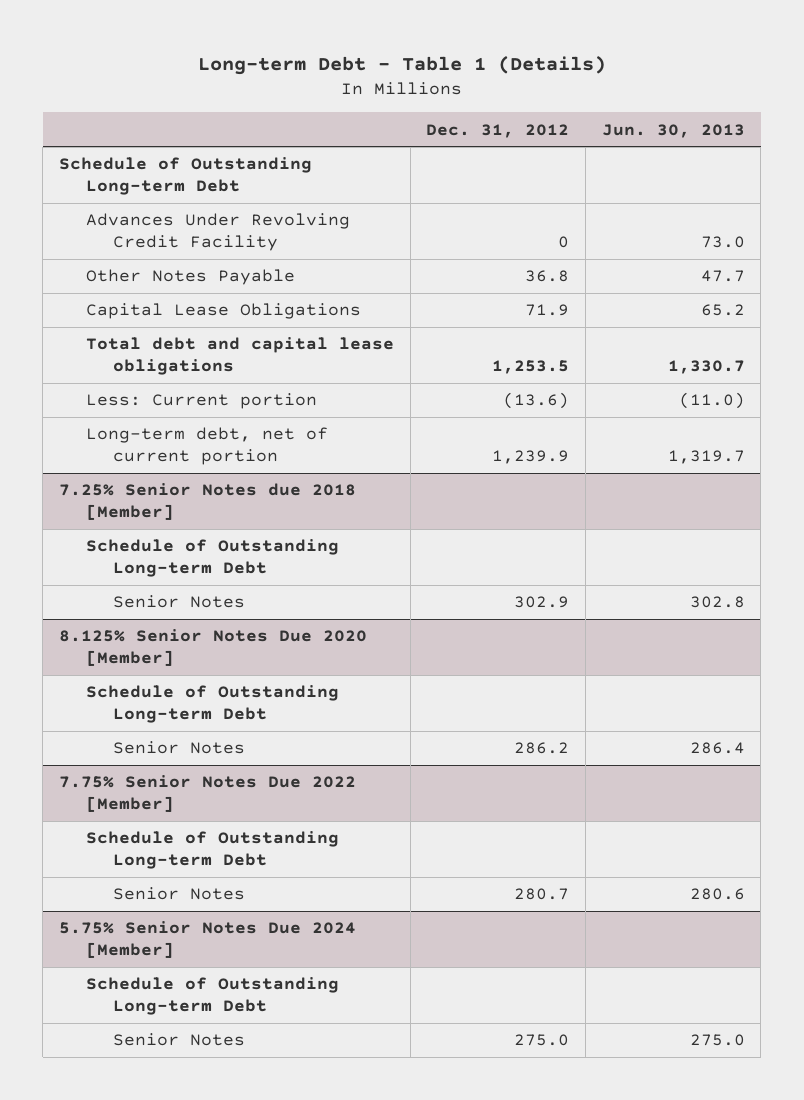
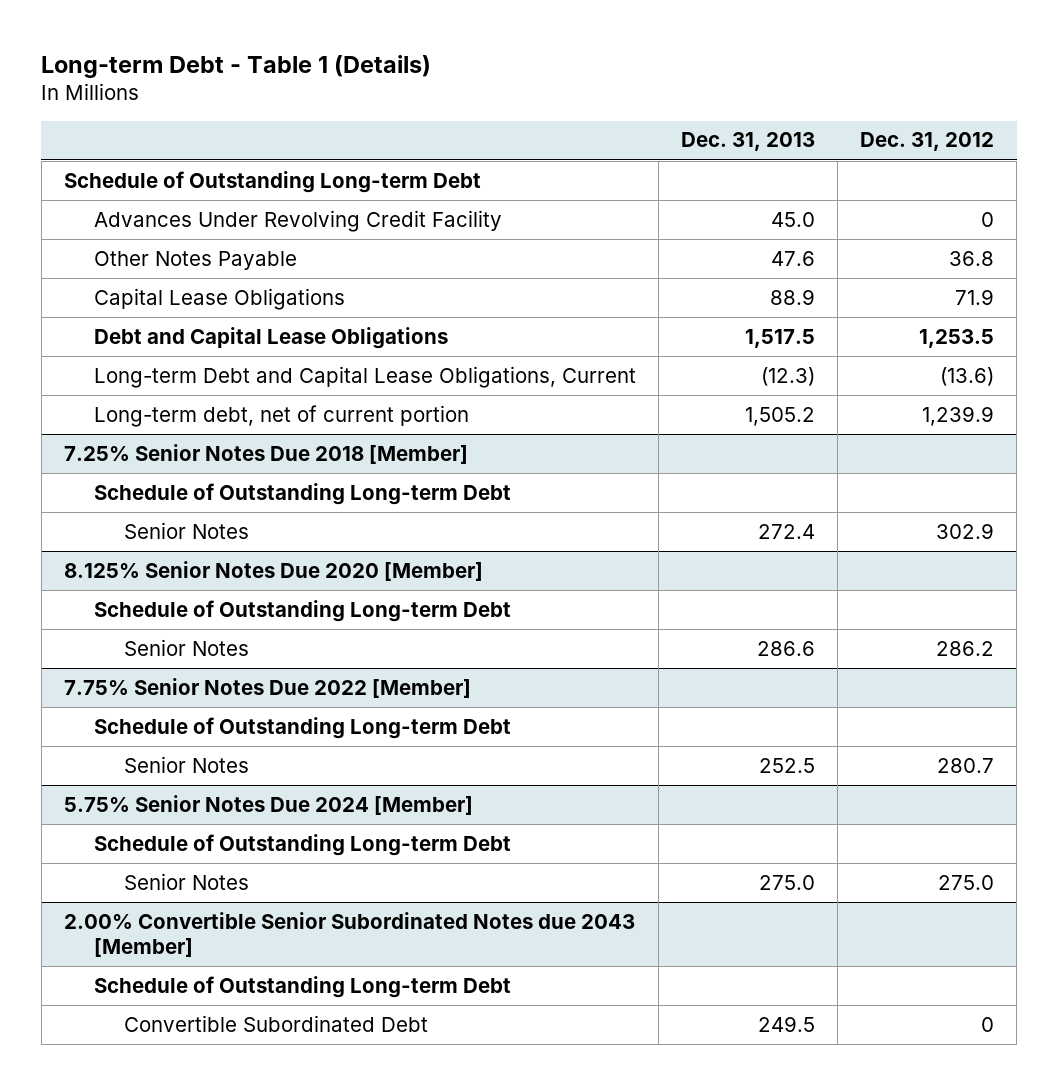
- | Dec. 31, 2012 | Jun. 30, 2013
+ | Dec. 31, 2013 | Dec. 31, 2012
- Total debt and capital lease obligations | 1,253.5 | 1,330.7
- Less: Current portion | (13.6) | (11.0)
+ Debt and Capital Lease Obligations | 1,517.5 | 1,253.5
+ Long-term Debt and Capital Lease Obligations, Current | (12.3) | (13.6)
- 7.25% Senior Notes due 2018 [Member]
+ 7.25% Senior Notes Due 2018 [Member]
+ 2.00% Convertible Senior Subordinated Notes due 2043 [Member]
+ Schedule of Outstanding Long-term Debt
+ Convertible Subordinated Debt | 249.5 | 0

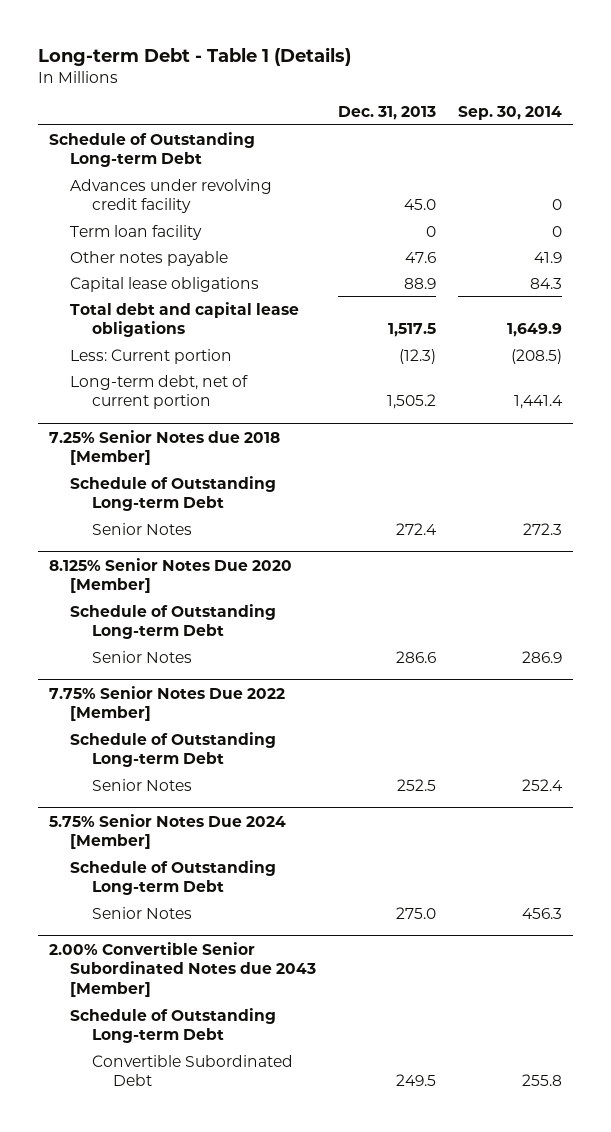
- | Dec. 31, 2013 | Dec. 31, 2012
+ | Dec. 31, 2013 | Sep. 30, 2014
- Advances Under Revolving Credit Facility | 45.0 | 0
- Other Notes Payable | 47.6 | 36.8
- Capital Lease Obligations | 88.9 | 71.9
- Debt and Capital Lease Obligations | 1,517.5 | 1,253.5
- Long-term Debt and Capital Lease Obligations, Current | (12.3) | (13.6)
+ Advances under revolving credit facility | 45.0 | 0
+ Term loan facility | 0 | 0
+ Other notes payable | 47.6 | 41.9
+ Capital lease obligations | 88.9 | 84.3
+ Total debt and capital lease obligations | 1,517.5 | 1,649.9
+ Less: Current portion | (12.3) | (208.5)
- 7.25% Senior Notes Due 2018 [Member]
+ 7.25% Senior Notes due 2018 [Member]

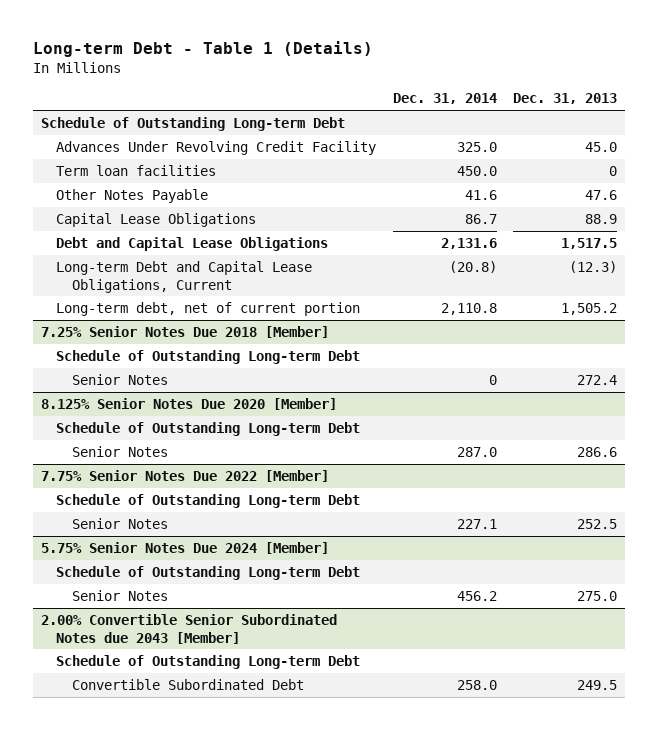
- | Dec. 31, 2013 | Sep. 30, 2014
+ | Dec. 31, 2014 | Dec. 31, 2013
- Advances under revolving credit facility | 45.0 | 0
- Term loan facility | 0 | 0
- Other notes payable | 47.6 | 41.9
- Capital lease obligations | 88.9 | 84.3
- Total debt and capital lease obligations | 1,517.5 | 1,649.9
- Less: Current portion | (12.3) | (208.5)
+ Advances Under Revolving Credit Facility | 325.0 | 45.0
+ Term loan facilities | 450.0 | 0
+ Other Notes Payable | 41.6 | 47.6
+ Capital Lease Obligations | 86.7 | 88.9
+ Debt and Capital Lease Obligations | 2,131.6 | 1,517.5
+ Long-term Debt and Capital Lease Obligations, Current | (20.8) | (12.3)
- 7.25% Senior Notes due 2018 [Member]
+ 7.25% Senior Notes Due 2018 [Member]

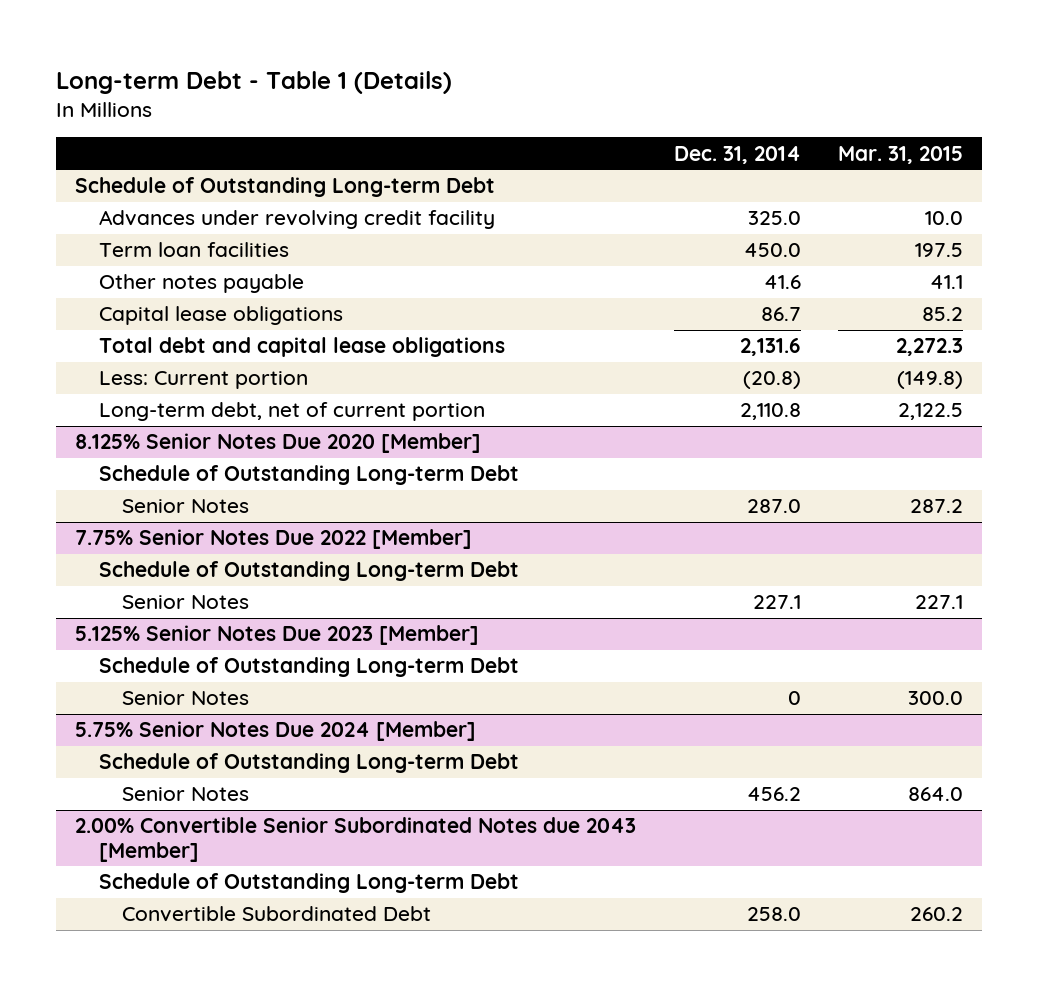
- | Dec. 31, 2014 | Dec. 31, 2013
+ | Dec. 31, 2014 | Mar. 31, 2015
- Advances Under Revolving Credit Facility | 325.0 | 45.0
+ Advances under revolving credit facility | 325.0 | 10.0
- Other Notes Payable | 41.6 | 47.6
- Capital Lease Obligations | 86.7 | 88.9
- Debt and Capital Lease Obligations | 2,131.6 | 1,517.5
- Long-term Debt and Capital Lease Obligations, Current | (20.8) | (12.3)
+ Other notes payable | 41.6 | 41.1
+ Capital lease obligations | 86.7 | 85.2
+ Total debt and capital lease obligations | 2,131.6 | 2,272.3
+ Less: Current portion | (20.8) | (149.8)
- 7.25% Senior Notes Due 2018 [Member]
- Schedule of Outstanding Long-term Debt
- Senior Notes | 0 | 272.4
+ 5.125% Senior Notes Due 2023 [Member]
+ Schedule of Outstanding Long-term Debt
+ Senior Notes | 0 | 300.0

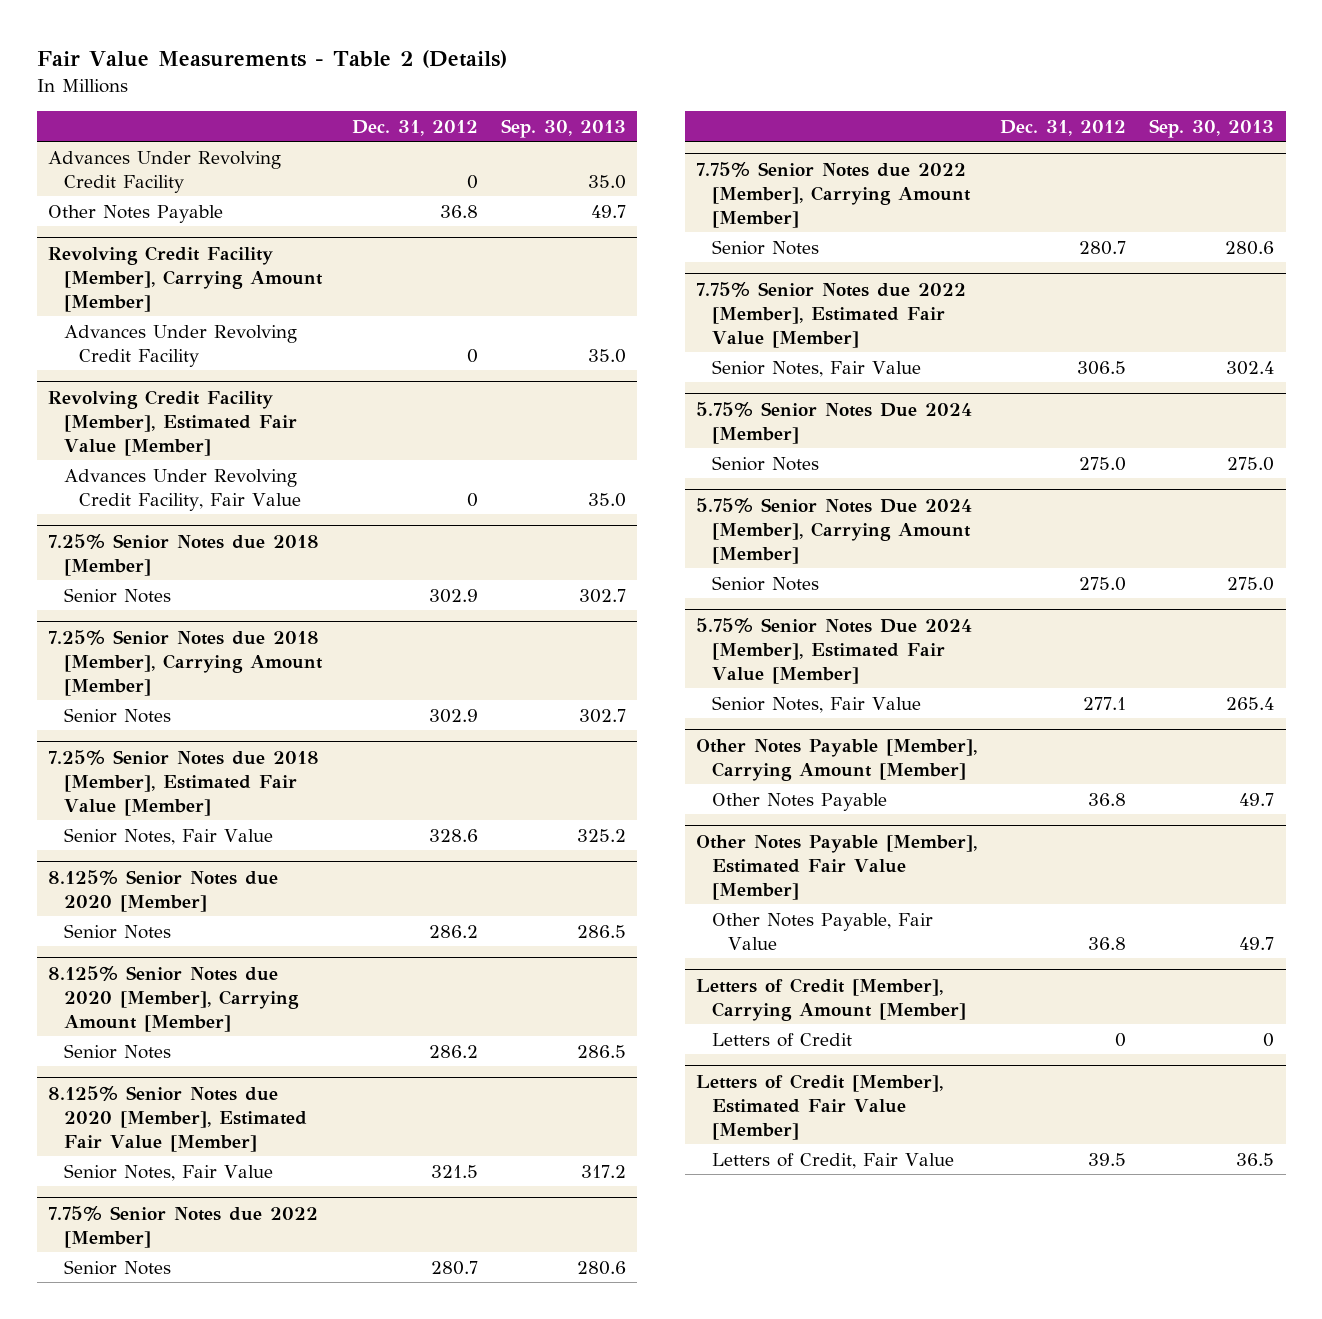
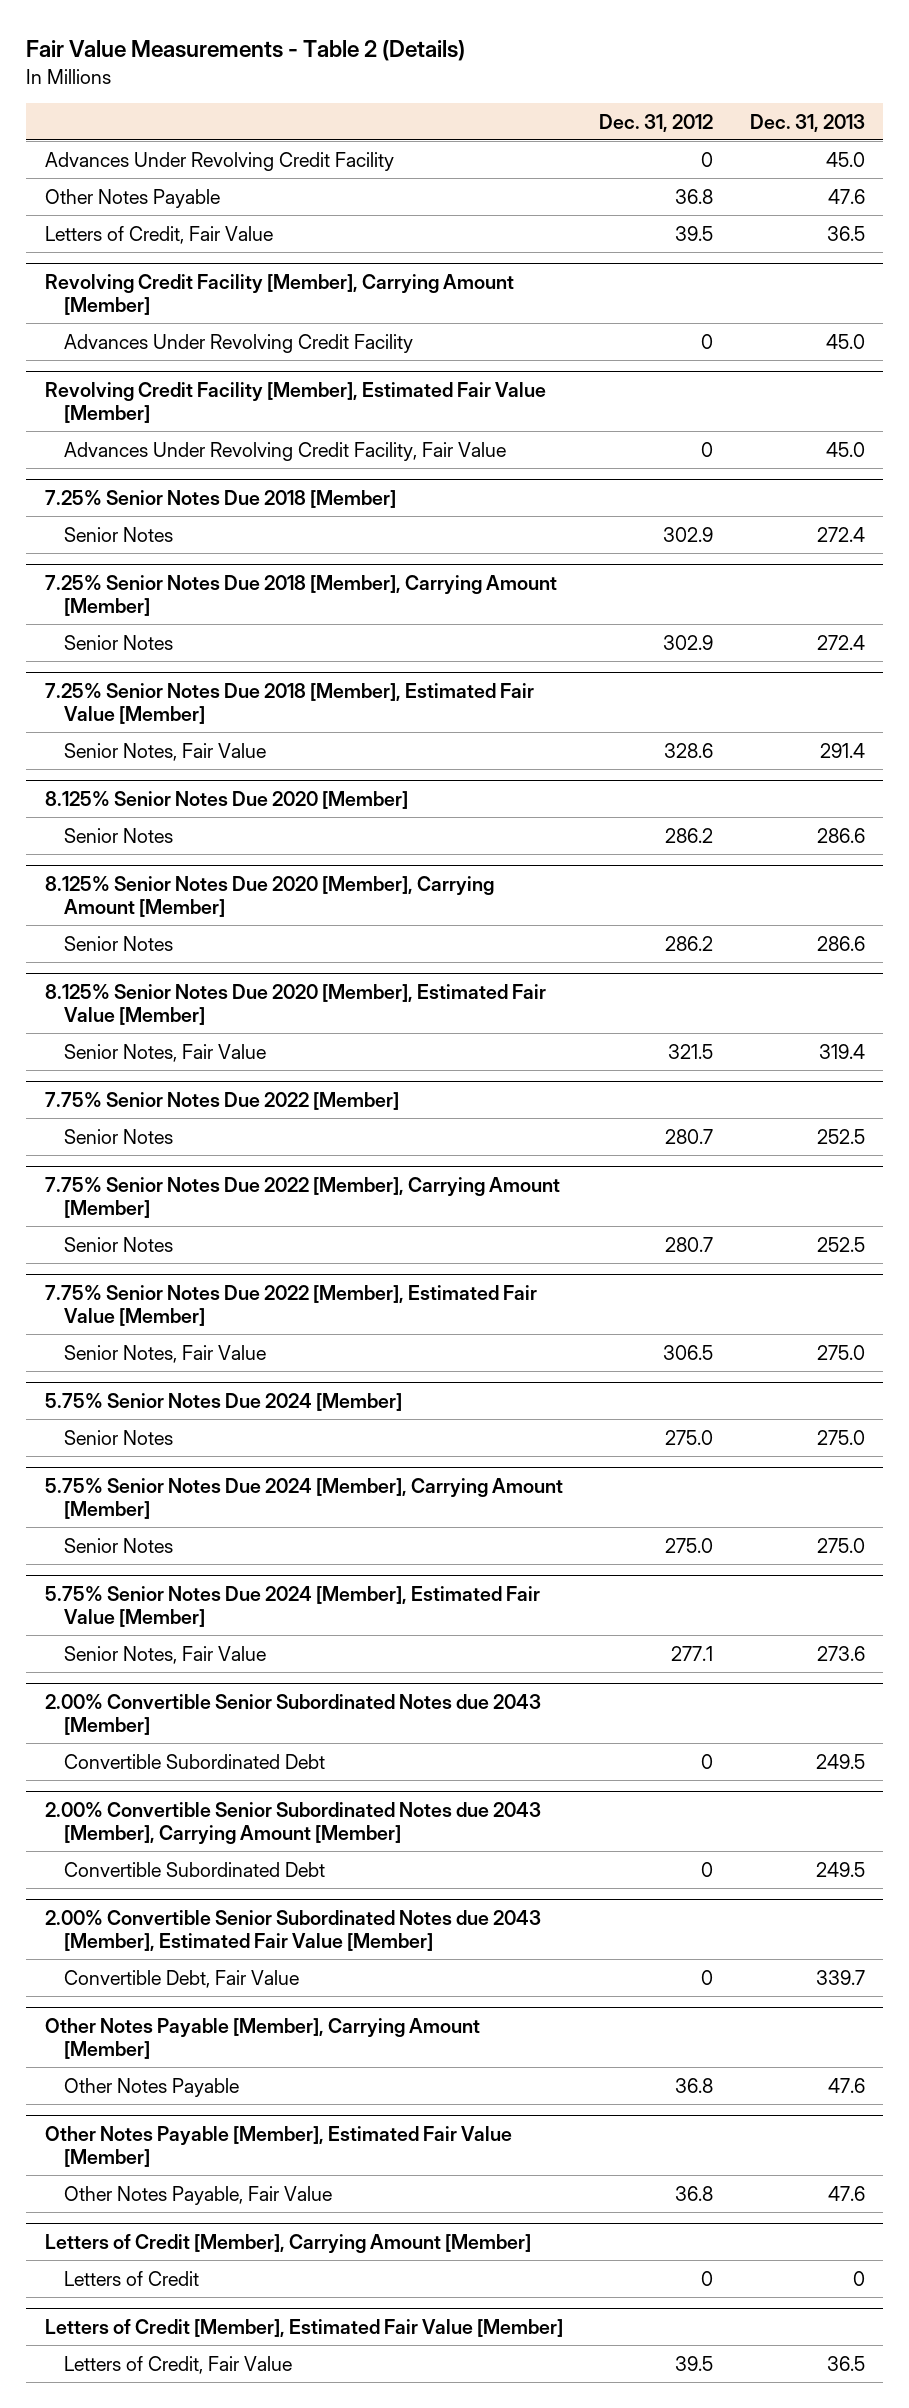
- | Dec. 31, 2012 | Sep. 30, 2013
+ | Dec. 31, 2012 | Dec. 31, 2013
+ Letters of Credit, Fair Value | 39.5 | 36.5
- 7.25% Senior Notes due 2018 [Member]
+ 7.25% Senior Notes Due 2018 [Member]
- 7.25% Senior Notes due 2018 [Member], Carrying Amount [Member]
+ 7.25% Senior Notes Due 2018 [Member], Carrying Amount [Member]
- 7.25% Senior Notes due 2018 [Member], Estimated Fair Value [Member]
+ 7.25% Senior Notes Due 2018 [Member], Estimated Fair Value [Member]
- 8.125% Senior Notes due 2020 [Member]
+ 8.125% Senior Notes Due 2020 [Member]
- 8.125% Senior Notes due 2020 [Member], Carrying Amount [Member]
+ 8.125% Senior Notes Due 2020 [Member], Carrying Amount [Member]
- 8.125% Senior Notes due 2020 [Member], Estimated Fair Value [Member]
+ 8.125% Senior Notes Due 2020 [Member], Estimated Fair Value [Member]
- 7.75% Senior Notes due 2022 [Member]
+ 7.75% Senior Notes Due 2022 [Member]
- 7.75% Senior Notes due 2022 [Member], Carrying Amount [Member]
+ 7.75% Senior Notes Due 2022 [Member], Carrying Amount [Member]
- 7.75% Senior Notes due 2022 [Member], Estimated Fair Value [Member]
+ 7.75% Senior Notes Due 2022 [Member], Estimated Fair Value [Member]
+ 2.00% Convertible Senior Subordinated Notes due 2043 [Member]
+ Convertible Subordinated Debt | 0 | 249.5
+ 2.00% Convertible Senior Subordinated Notes due 2043 [Member], Carrying Amount [Member]
+ Convertible Subordinated Debt | 0 | 249.5
+ 2.00% Convertible Senior Subordinated Notes due 2043 [Member], Estimated Fair Value [Member]
+ Convertible Debt, Fair Value | 0 | 339.7

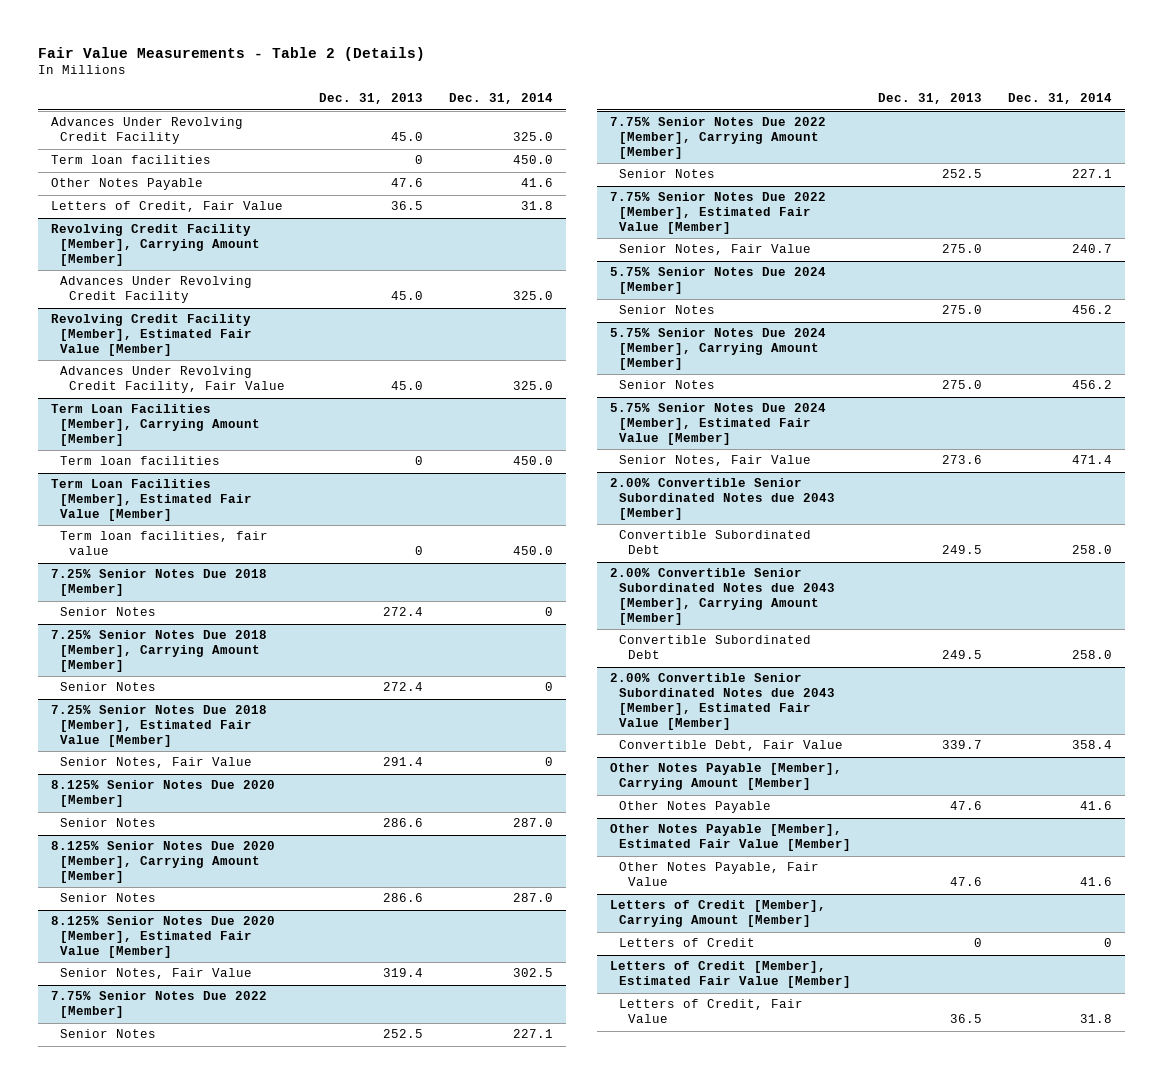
- | Dec. 31, 2012 | Dec. 31, 2013
+ | Dec. 31, 2013 | Dec. 31, 2014
+ Term loan facilities | 0 | 450.0
+ Term Loan Facilities [Member], Carrying Amount [Member]
+ Term loan facilities | 0 | 450.0
+ Term Loan Facilities [Member], Estimated Fair Value [Member]
+ Term loan facilities, fair value | 0 | 450.0

